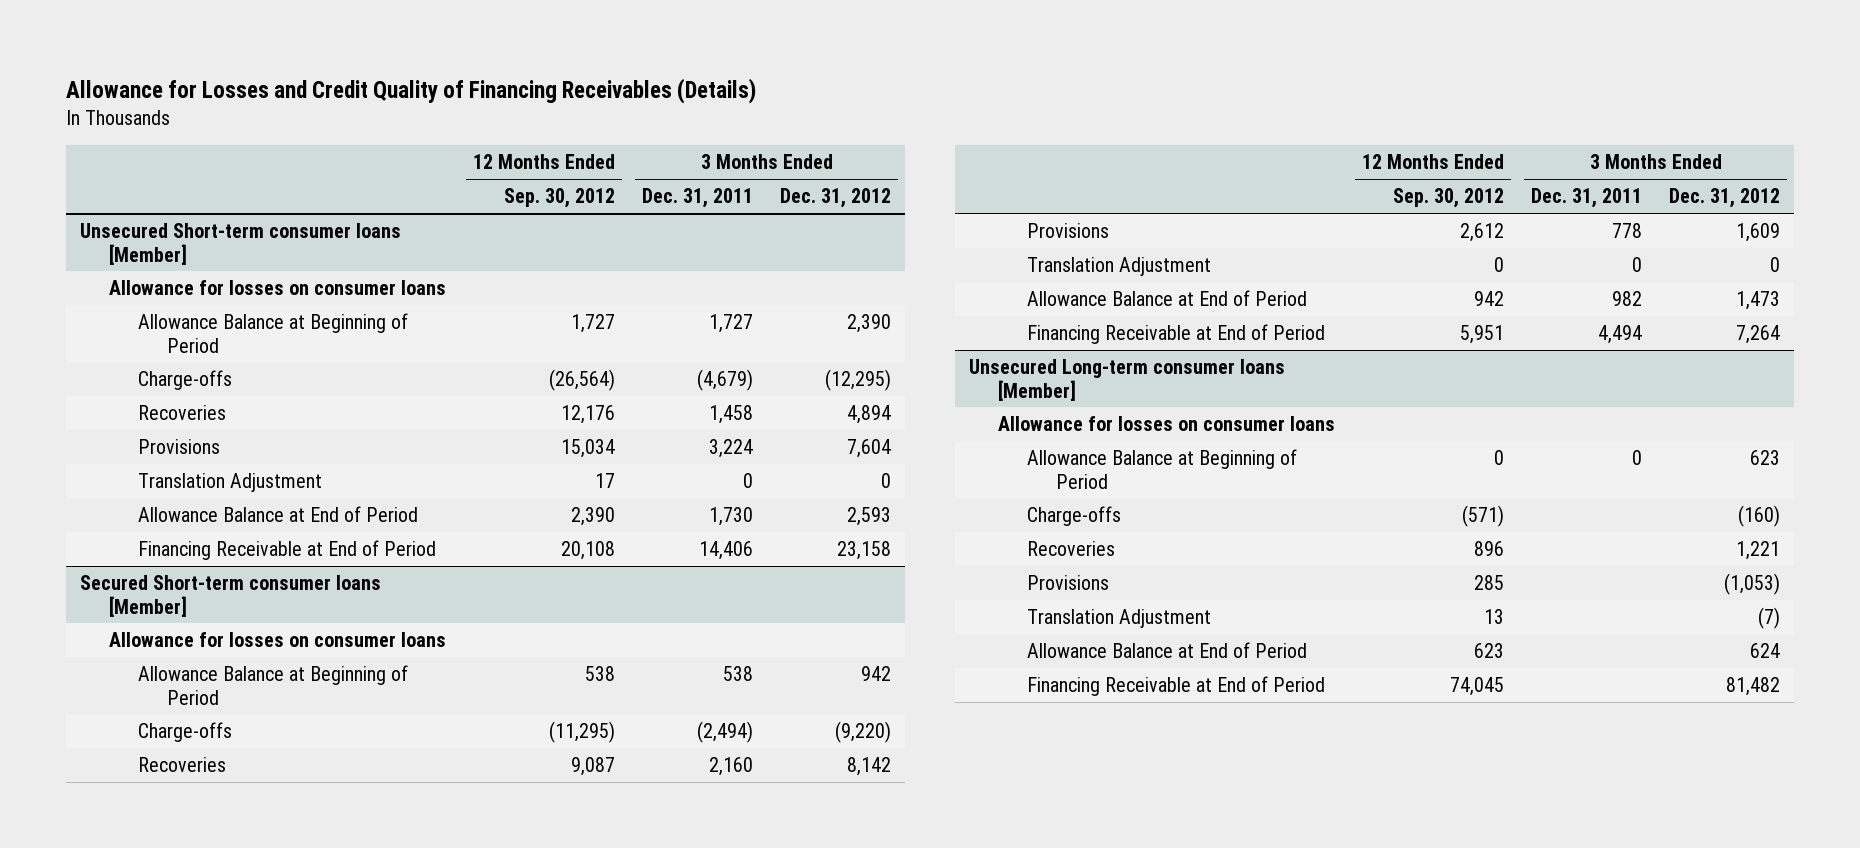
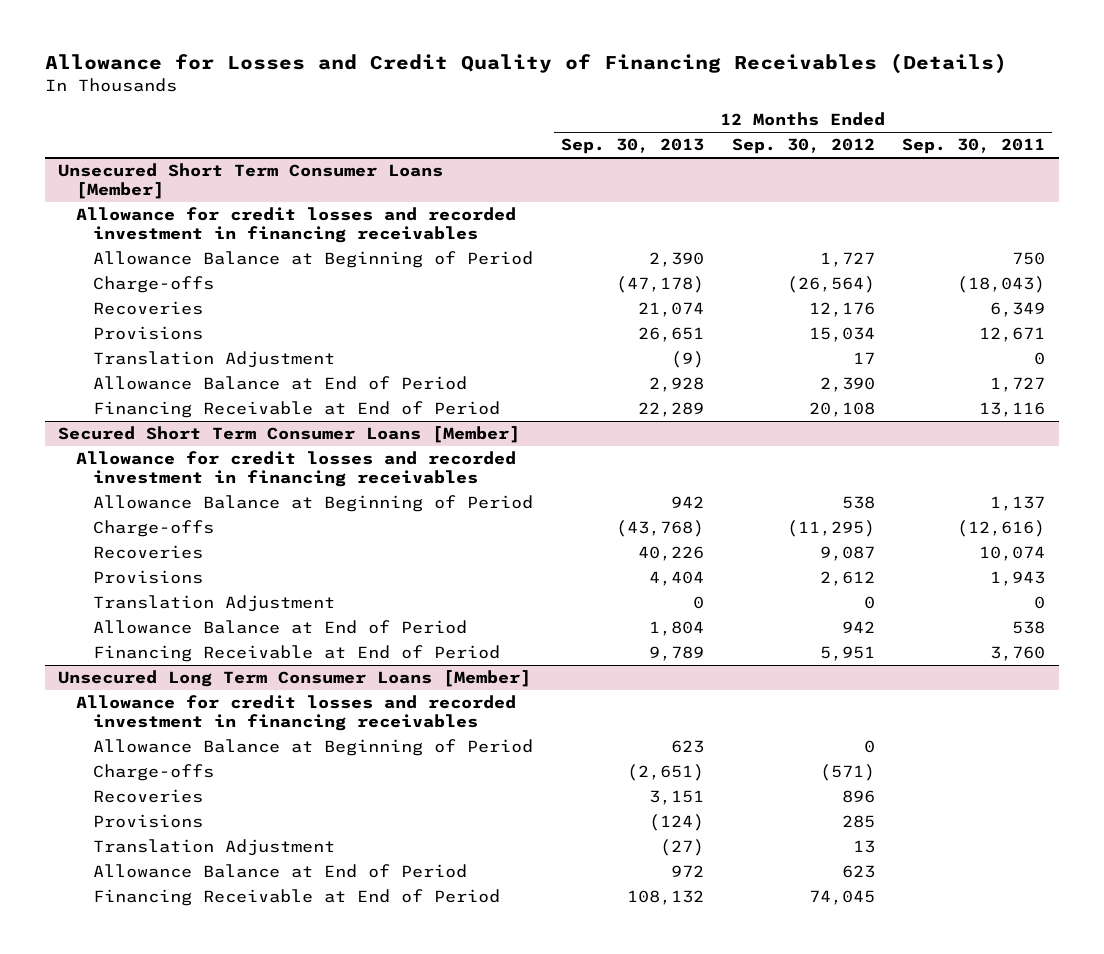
- | 12 Months Ended Sep. 30, 2012 | 3 Months Ended Dec. 31, 2011 | 3 Months Ended Dec. 31, 2012
+ | 12 Months Ended Sep. 30, 2013 | 12 Months Ended Sep. 30, 2012 | 12 Months Ended Sep. 30, 2011
- Unsecured Short-term consumer loans [Member]
- Allowance for losses on consumer loans
+ Unsecured Short Term Consumer Loans [Member]
+ Allowance for credit losses and recorded investment in financing receivables
- Secured Short-term consumer loans [Member]
- Allowance for losses on consumer loans
+ Secured Short Term Consumer Loans [Member]
+ Allowance for credit losses and recorded investment in financing receivables
- Unsecured Long-term consumer loans [Member]
- Allowance for losses on consumer loans
+ Unsecured Long Term Consumer Loans [Member]
+ Allowance for credit losses and recorded investment in financing receivables

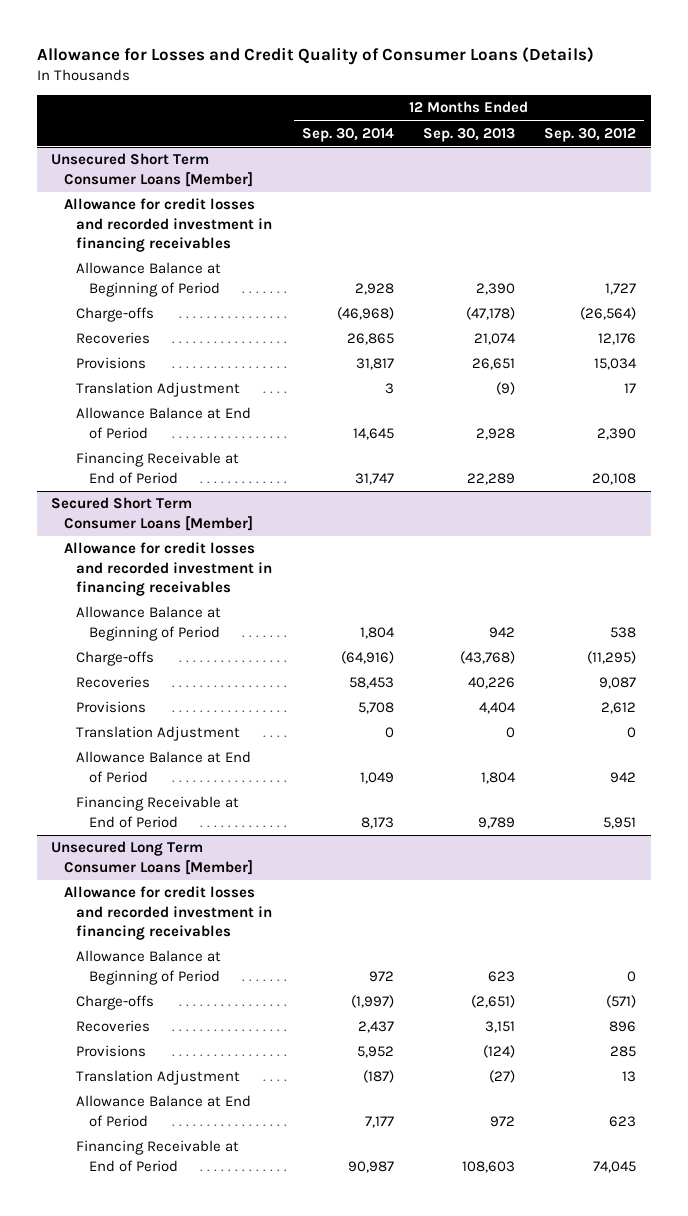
- Allowance for Losses and Credit Quality of Financing Receivables (Details)
+ Allowance for Losses and Credit Quality of Consumer Loans (Details)
- | 12 Months Ended Sep. 30, 2013 | 12 Months Ended Sep. 30, 2012 | 12 Months Ended Sep. 30, 2011
+ | 12 Months Ended Sep. 30, 2014 | 12 Months Ended Sep. 30, 2013 | 12 Months Ended Sep. 30, 2012
@ Unsecured Long Term Consumer Loans [Member]
- Financing Receivable at End of Period | 108,132 | 74,045 |
+ Financing Receivable at End of Period | 90,987 | 108,603 | 74,045

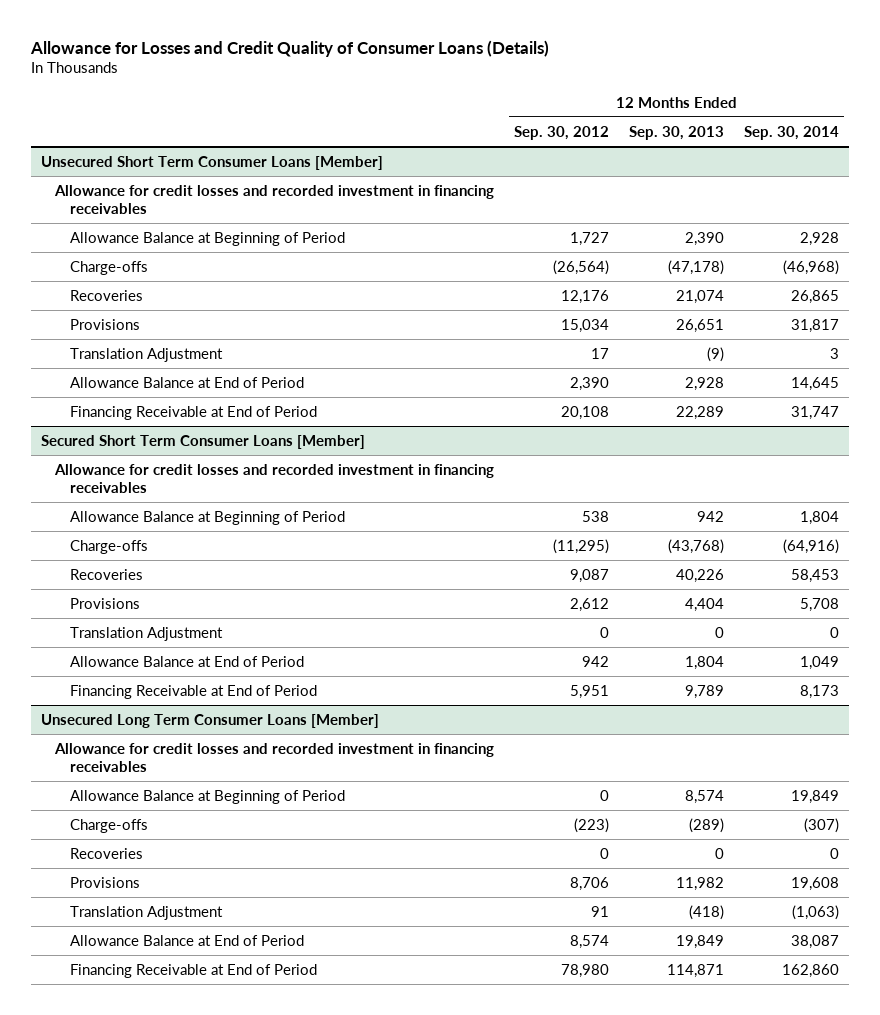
- | 12 Months Ended Sep. 30, 2014 | 12 Months Ended Sep. 30, 2013 | 12 Months Ended Sep. 30, 2012
+ | 12 Months Ended Sep. 30, 2012 | 12 Months Ended Sep. 30, 2013 | 12 Months Ended Sep. 30, 2014
@ Unsecured Long Term Consumer Loans [Member]
- Allowance Balance at Beginning of Period | 972 | 623 | 0
- Charge-offs | (1,997) | (2,651) | (571)
- Recoveries | 2,437 | 3,151 | 896
- Provisions | 5,952 | (124) | 285
- Translation Adjustment | (187) | (27) | 13
- Allowance Balance at End of Period | 7,177 | 972 | 623
- Financing Receivable at End of Period | 90,987 | 108,603 | 74,045
+ Allowance Balance at Beginning of Period | 0 | 8,574 | 19,849
+ Charge-offs | (223) | (289) | (307)
+ Recoveries | 0 | 0 | 0
+ Provisions | 8,706 | 11,982 | 19,608
+ Translation Adjustment | 91 | (418) | (1,063)
+ Allowance Balance at End of Period | 8,574 | 19,849 | 38,087
+ Financing Receivable at End of Period | 78,980 | 114,871 | 162,860

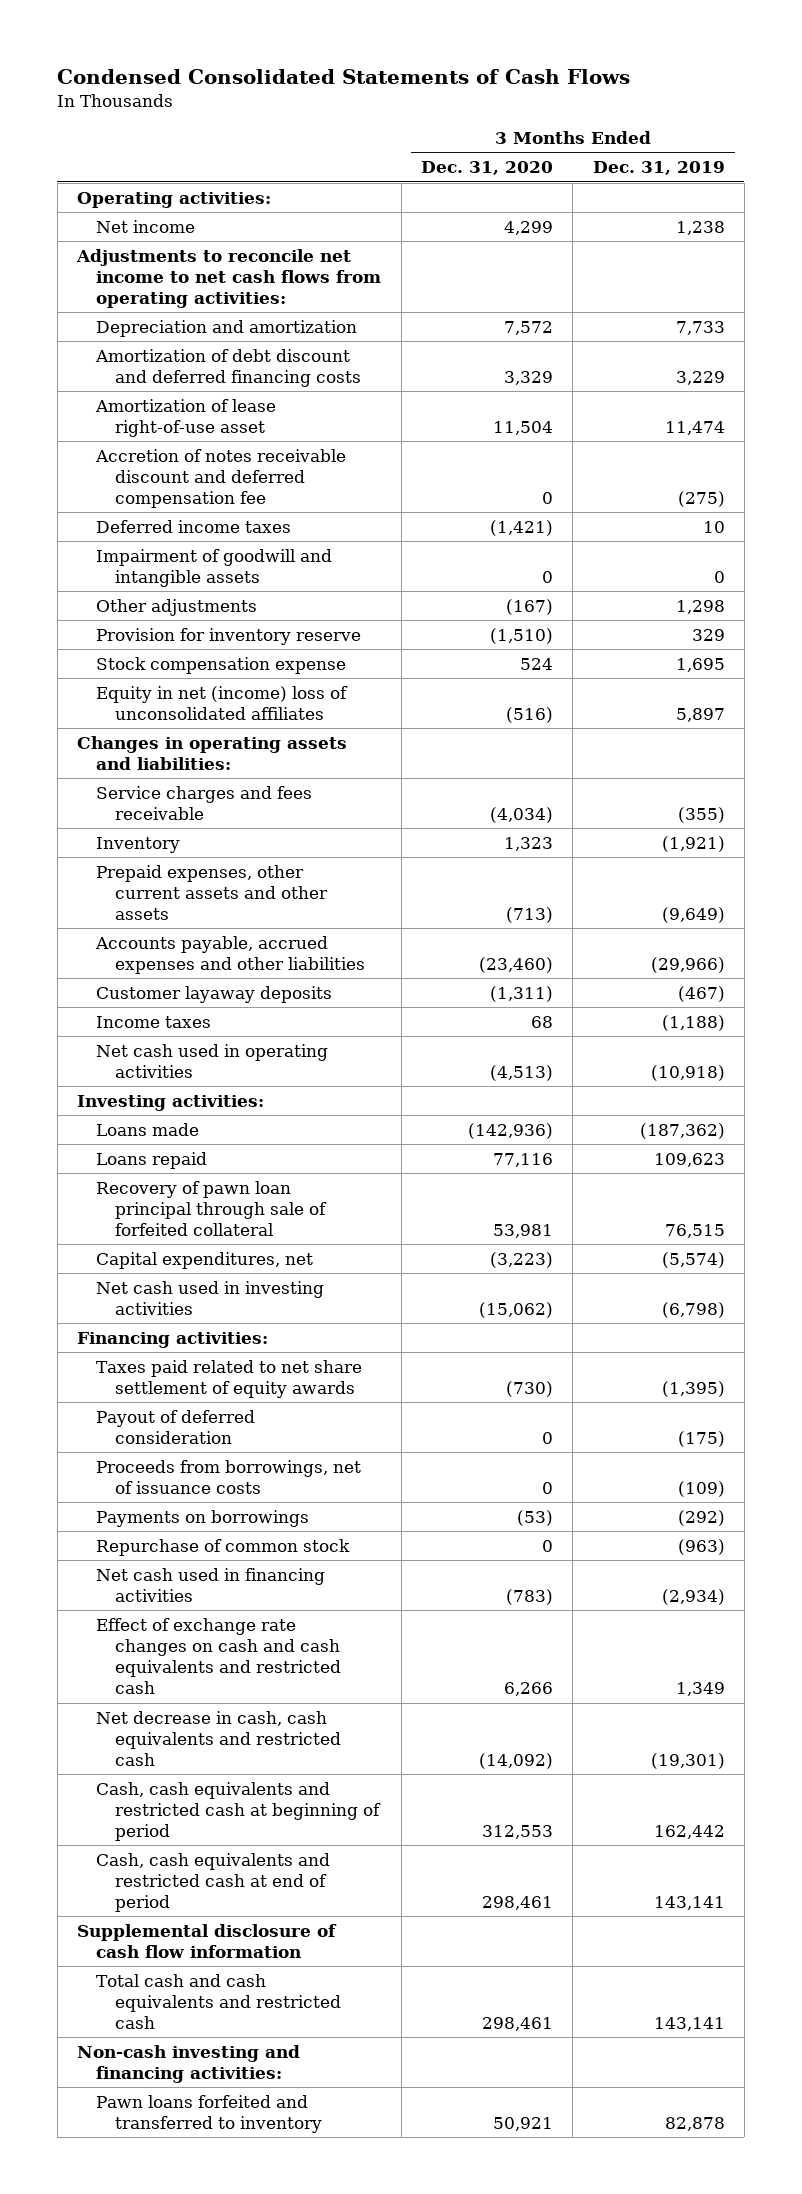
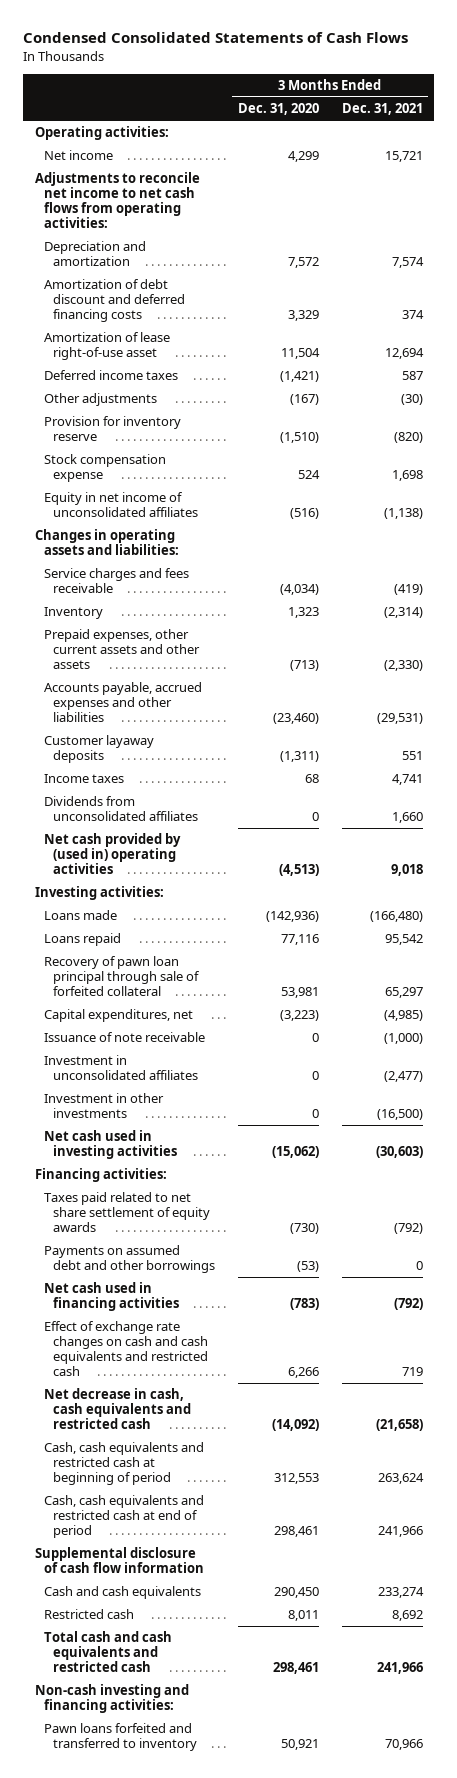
- | 3 Months Ended Dec. 31, 2020 | 3 Months Ended Dec. 31, 2019
+ | 3 Months Ended Dec. 31, 2020 | 3 Months Ended Dec. 31, 2021
- Accretion of notes receivable discount and deferred compensation fee | 0 | (275)
- Impairment of goodwill and intangible assets | 0 | 0
- Equity in net (income) loss of unconsolidated affiliates | (516) | 5,897
+ Equity in net income of unconsolidated affiliates | (516) | (1,138)
- Net cash used in operating activities | (4,513) | (10,918)
+ Dividends from unconsolidated affiliates | 0 | 1,660
+ Net cash provided by (used in) operating activities | (4,513) | 9,018
+ Issuance of note receivable | 0 | (1,000)
+ Investment in unconsolidated affiliates | 0 | (2,477)
+ Investment in other investments | 0 | (16,500)
- Payout of deferred consideration | 0 | (175)
- Proceeds from borrowings, net of issuance costs | 0 | (109)
- Payments on borrowings | (53) | (292)
- Repurchase of common stock | 0 | (963)
+ Payments on assumed debt and other borrowings | (53) | 0
+ Cash and cash equivalents | 290,450 | 233,274
+ Restricted cash | 8,011 | 8,692

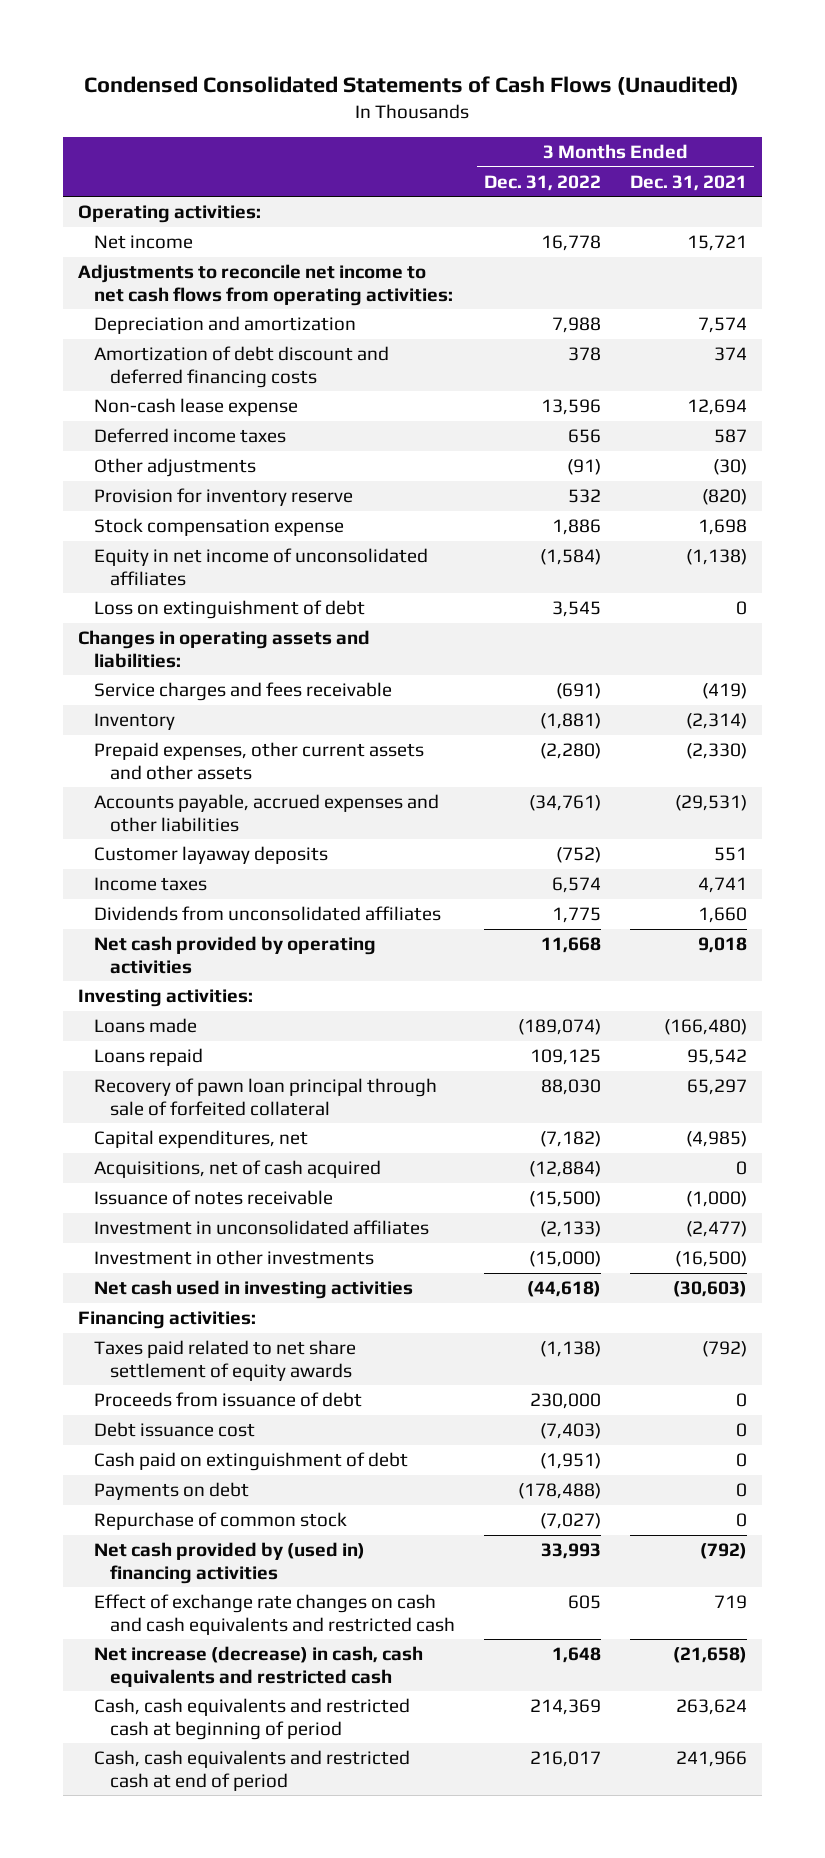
- Condensed Consolidated Statements of Cash Flows
+ Condensed Consolidated Statements of Cash Flows (Unaudited)
- | 3 Months Ended Dec. 31, 2020 | 3 Months Ended Dec. 31, 2021
+ | 3 Months Ended Dec. 31, 2022 | 3 Months Ended Dec. 31, 2021
- Amortization of lease right-of-use asset | 11,504 | 12,694
+ Non-cash lease expense | 13,596 | 12,694
+ Loss on extinguishment of debt | 3,545 | 0
- Net cash provided by (used in) operating activities | (4,513) | 9,018
+ Net cash provided by operating activities | 11,668 | 9,018
- Issuance of note receivable | 0 | (1,000)
+ Acquisitions, net of cash acquired | (12,884) | 0
+ Issuance of notes receivable | (15,500) | (1,000)
- Payments on assumed debt and other borrowings | (53) | 0
- Net cash used in financing activities | (783) | (792)
+ Proceeds from issuance of debt | 230,000 | 0
+ Debt issuance cost | (7,403) | 0
+ Cash paid on extinguishment of debt | (1,951) | 0
+ Payments on debt | (178,488) | 0
+ Repurchase of common stock | (7,027) | 0
+ Net cash provided by (used in) financing activities | 33,993 | (792)
- Net decrease in cash, cash equivalents and restricted cash | (14,092) | (21,658)
+ Net increase (decrease) in cash, cash equivalents and restricted cash | 1,648 | (21,658)
- Supplemental disclosure of cash flow information
- Cash and cash equivalents | 290,450 | 233,274
- Restricted cash | 8,011 | 8,692
- Total cash and cash equivalents and restricted cash | 298,461 | 241,966
- Non-cash investing and financing activities:
- Pawn loans forfeited and transferred to inventory | 50,921 | 70,966

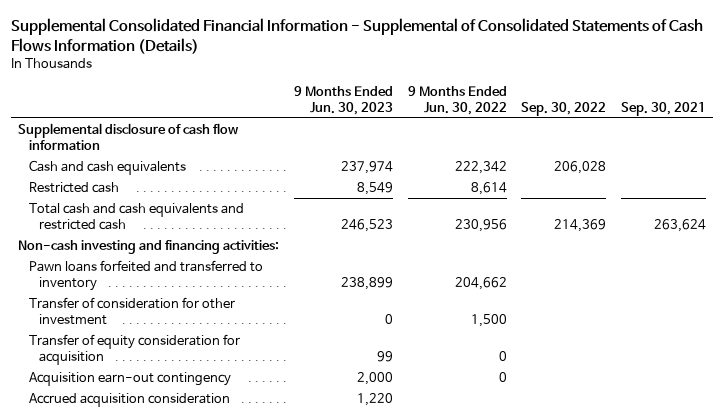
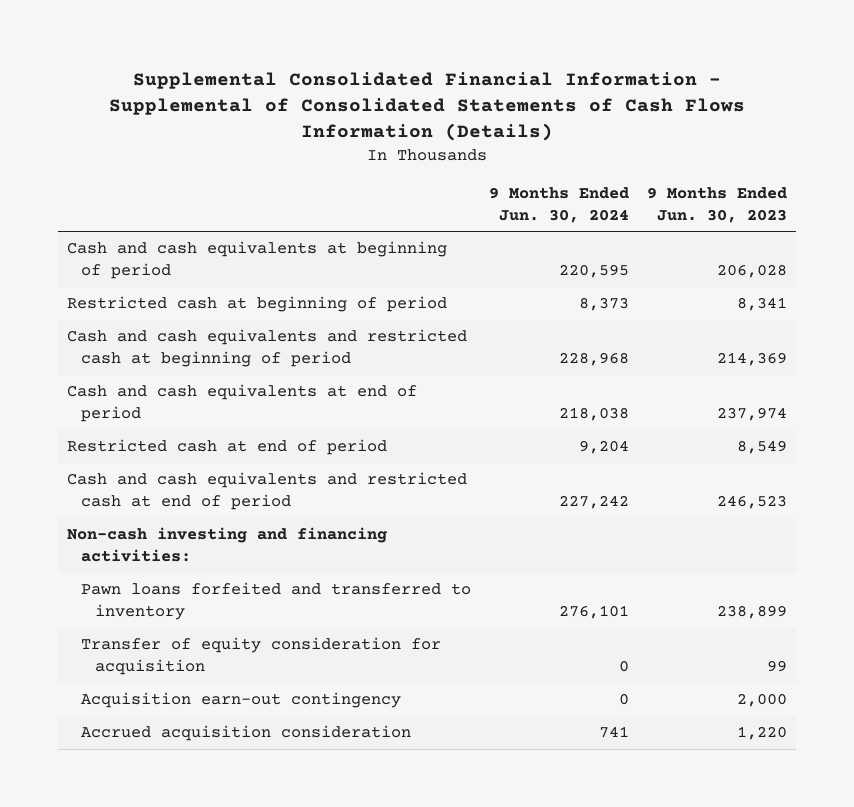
- | 9 Months Ended Jun. 30, 2023 | 9 Months Ended Jun. 30, 2022 | Sep. 30, 2022 | Sep. 30, 2021
+ | 9 Months Ended Jun. 30, 2024 | 9 Months Ended Jun. 30, 2023
- Supplemental disclosure of cash flow information
- Cash and cash equivalents | 237,974 | 222,342 | 206,028 |
- Restricted cash | 8,549 | 8,614 | |
- Total cash and cash equivalents and restricted cash | 246,523 | 230,956 | 214,369 | 263,624
+ Cash and cash equivalents at beginning of period | 220,595 | 206,028
+ Restricted cash at beginning of period | 8,373 | 8,341
+ Cash and cash equivalents and restricted cash at beginning of period | 228,968 | 214,369
+ Cash and cash equivalents at end of period | 218,038 | 237,974
+ Restricted cash at end of period | 9,204 | 8,549
+ Cash and cash equivalents and restricted cash at end of period | 227,242 | 246,523
- Transfer of consideration for other investment | 0 | 1,500 | |

